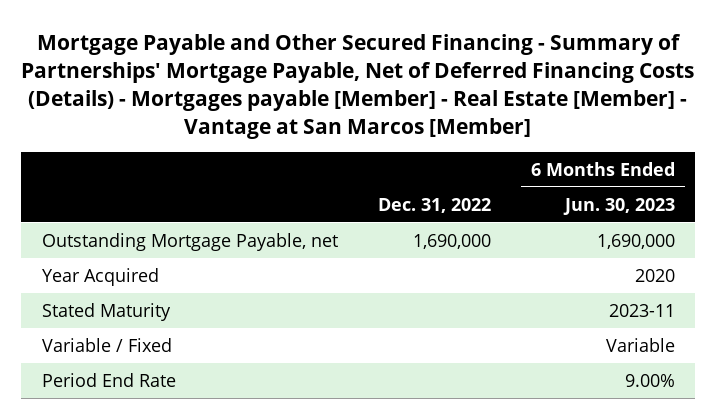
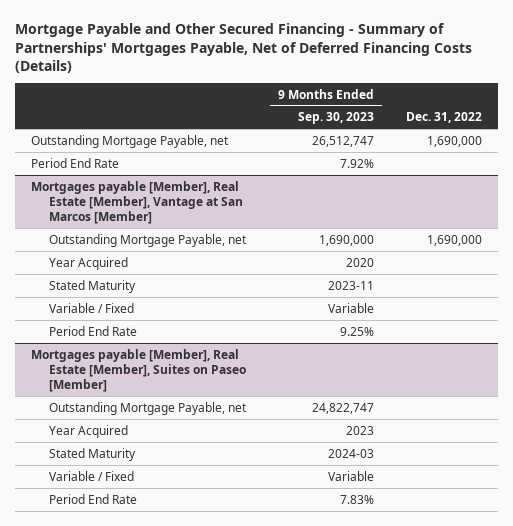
- Mortgage Payable and Other Secured Financing - Summary of Partnerships' Mortgage Payable, Net of Deferred Financing Costs (Details) - Mortgages payable [Member] - Real Estate [Member] - Vantage at San Marcos [Member]
+ Mortgage Payable and Other Secured Financing - Summary of Partnerships' Mortgages Payable, Net of Deferred Financing Costs (Details)
- | Dec. 31, 2022 | 6 Months Ended Jun. 30, 2023
+ | 9 Months Ended Sep. 30, 2023 | Dec. 31, 2022
- Year Acquired | | 2020
- Stated Maturity | | 2023-11
- Variable / Fixed | | Variable
+ Mortgages payable [Member], Real Estate [Member], Vantage at San Marcos [Member]
+ Outstanding Mortgage Payable, net | 1,690,000 | 1,690,000
+ Year Acquired | 2020 |
+ Stated Maturity | 2023-11 |
+ Variable / Fixed | Variable |
+ Period End Rate | 9.25% |
+ Mortgages payable [Member], Real Estate [Member], Suites on Paseo [Member]
+ Outstanding Mortgage Payable, net | 24,822,747 |
+ Year Acquired | 2023 |
+ Stated Maturity | 2024-03 |
+ Variable / Fixed | Variable |
+ Period End Rate | 7.83% |

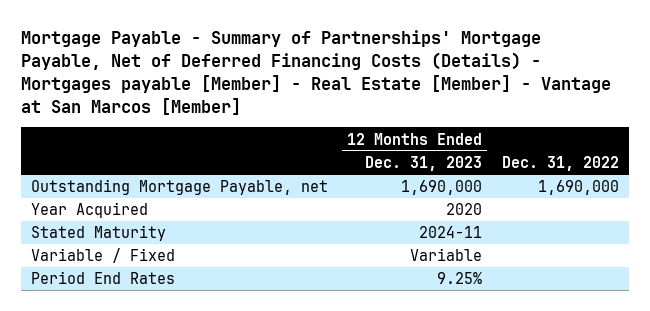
- Mortgage Payable and Other Secured Financing - Summary of Partnerships' Mortgages Payable, Net of Deferred Financing Costs (Details)
+ Mortgage Payable - Summary of Partnerships' Mortgage Payable, Net of Deferred Financing Costs (Details) - Mortgages payable [Member] - Real Estate [Member] - Vantage at San Marcos [Member]
- | 9 Months Ended Sep. 30, 2023 | Dec. 31, 2022
+ | 12 Months Ended Dec. 31, 2023 | Dec. 31, 2022
- Period End Rate | 7.92% |
- Mortgages payable [Member], Real Estate [Member], Vantage at San Marcos [Member]
- Outstanding Mortgage Payable, net | 1,690,000 | 1,690,000
- Year Acquired | 2020 |
- Stated Maturity | 2023-11 |
- Variable / Fixed | Variable |
- Period End Rate | 9.25% |
- Mortgages payable [Member], Real Estate [Member], Suites on Paseo [Member]
- Outstanding Mortgage Payable, net | 24,822,747 |
- Year Acquired | 2023 |
- Stated Maturity | 2024-03 |
- Variable / Fixed | Variable |
- Period End Rate | 7.83% |
+ Year Acquired | 2020 |
+ Stated Maturity | 2024-11 |
+ Variable / Fixed | Variable |
+ Period End Rates | 9.25% |

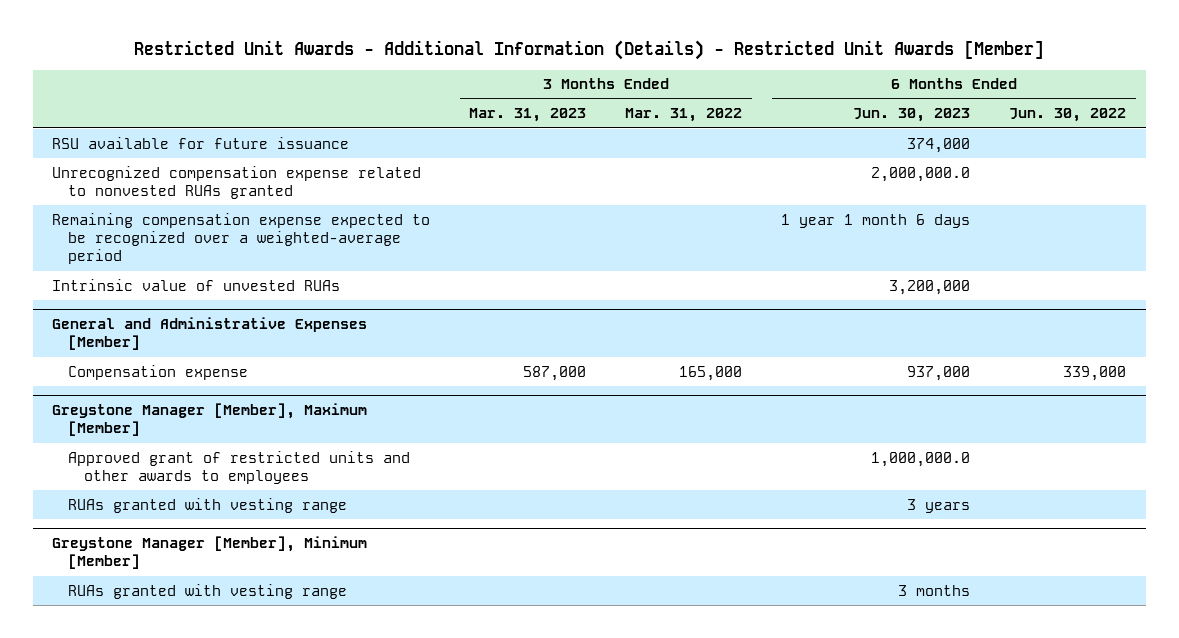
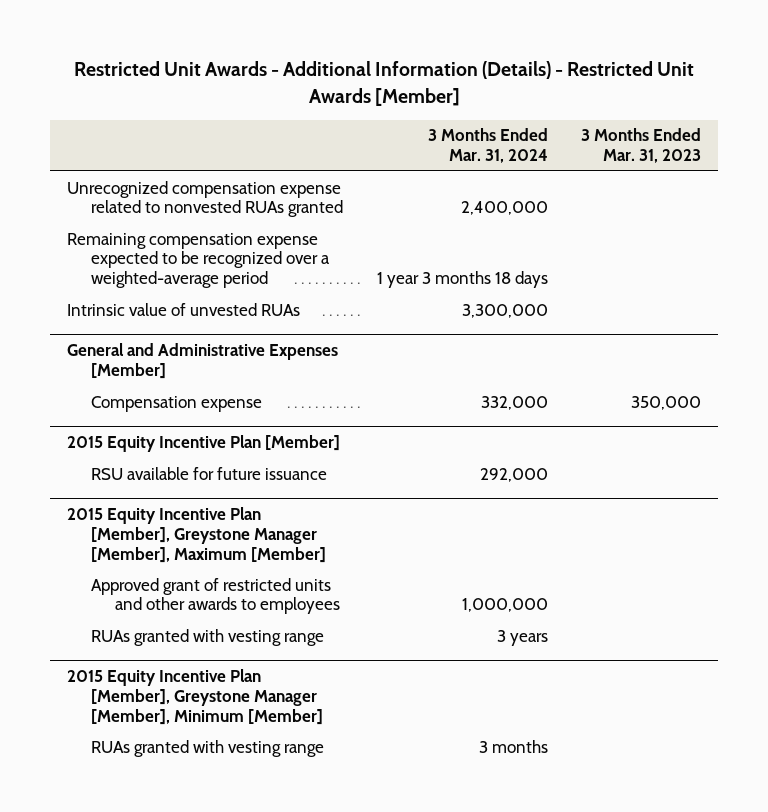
- | 3 Months Ended Mar. 31, 2023 | 3 Months Ended Mar. 31, 2022 | 6 Months Ended Jun. 30, 2023 | 6 Months Ended Jun. 30, 2022
+ | 3 Months Ended Mar. 31, 2024 | 3 Months Ended Mar. 31, 2023
- RSU available for future issuance | | | 374,000 |
@ General and Administrative Expenses [Member]
- Compensation expense | 587,000 | 165,000 | 937,000 | 339,000
- Greystone Manager [Member], Maximum [Member]
@ General and Administrative Expenses [Member]
+ Compensation expense | 332,000 | 350,000
+ 2015 Equity Incentive Plan [Member]
+ RSU available for future issuance | 292,000 |
+ 2015 Equity Incentive Plan [Member], Greystone Manager [Member], Maximum [Member]
- Greystone Manager [Member], Minimum [Member]
+ 2015 Equity Incentive Plan [Member], Greystone Manager [Member], Minimum [Member]

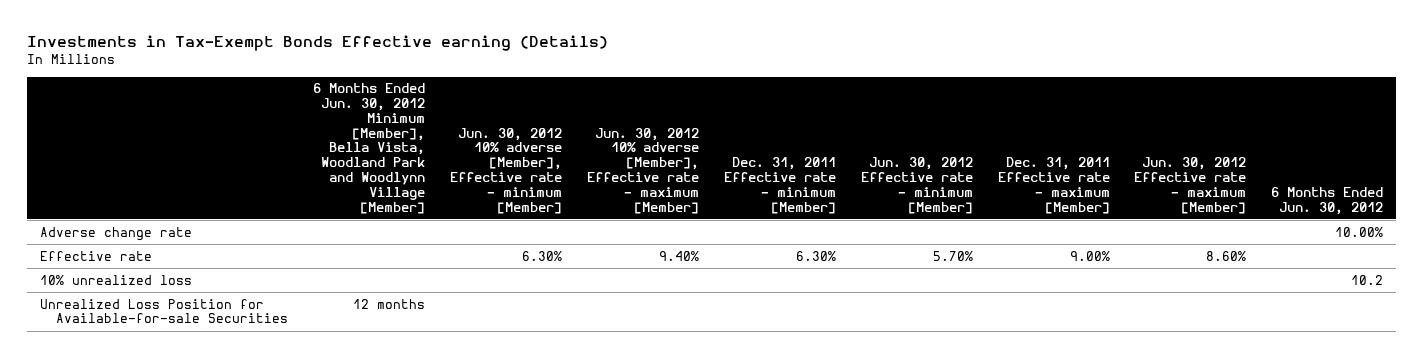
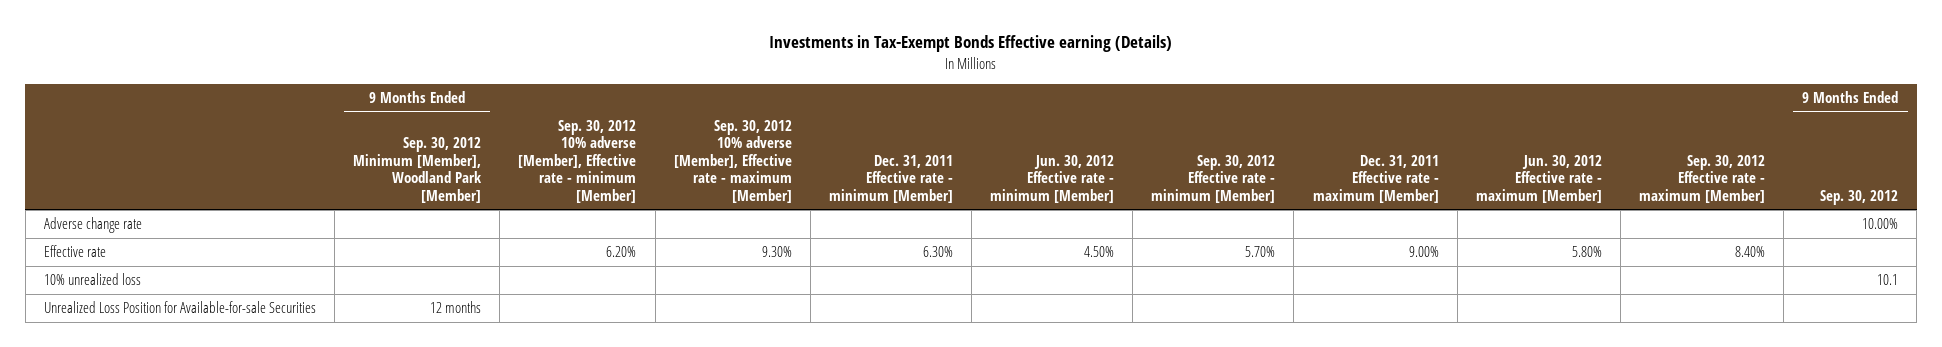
- | 6 Months Ended Jun. 30, 2012 Minimum [Member], Bella Vista, Woodland Park and Woodlynn Village [Member] | Jun. 30, 2012 10% adverse [Member], Effective rate - minimum [Member] | Jun. 30, 2012 10% adverse [Member], Effective rate - maximum [Member] | Dec. 31, 2011 Effective rate - minimum [Member] | Jun. 30, 2012 Effective rate - minimum [Member] | Dec. 31, 2011 Effective rate - maximum [Member] | Jun. 30, 2012 Effective rate - maximum [Member] | 6 Months Ended Jun. 30, 2012
+ | 9 Months Ended Sep. 30, 2012 Minimum [Member], Woodland Park [Member] | Sep. 30, 2012 10% adverse [Member], Effective rate - minimum [Member] | Sep. 30, 2012 10% adverse [Member], Effective rate - maximum [Member] | Dec. 31, 2011 Effective rate - minimum [Member] | Jun. 30, 2012 Effective rate - minimum [Member] | Sep. 30, 2012 Effective rate - minimum [Member] | Dec. 31, 2011 Effective rate - maximum [Member] | Jun. 30, 2012 Effective rate - maximum [Member] | Sep. 30, 2012 Effective rate - maximum [Member] | 9 Months Ended Sep. 30, 2012
- Effective rate | | 6.30% | 9.40% | 6.30% | 5.70% | 9.00% | 8.60% |
+ Effective rate | | 6.20% | 9.30% | 6.30% | 4.50% | 5.70% | 9.00% | 5.80% | 8.40% |

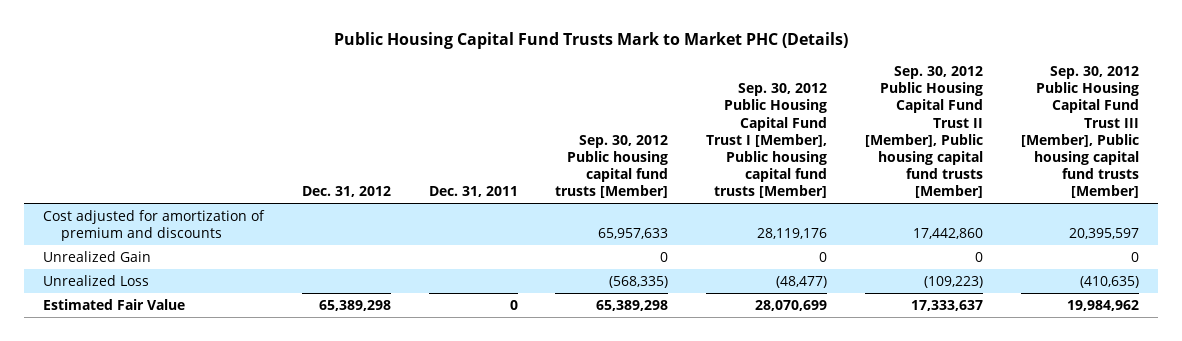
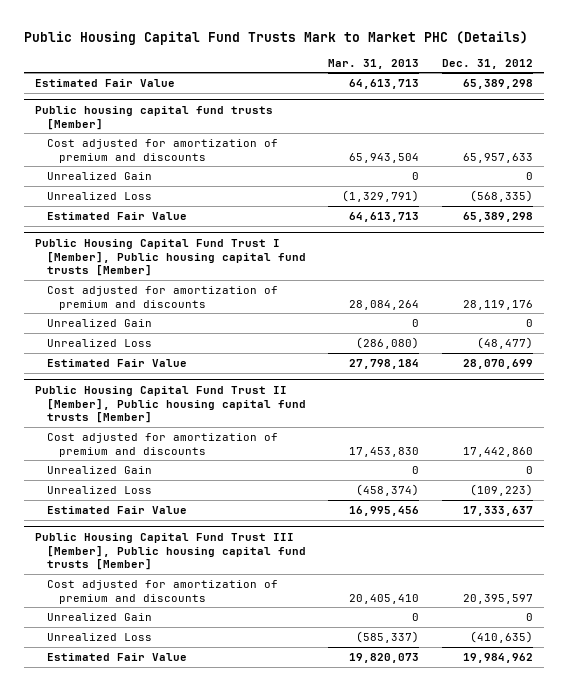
- | Dec. 31, 2012 | Dec. 31, 2011 | Sep. 30, 2012 Public housing capital fund trusts [Member] | Sep. 30, 2012 Public Housing Capital Fund Trust I [Member], Public housing capital fund trusts [Member] | Sep. 30, 2012 Public Housing Capital Fund Trust II [Member], Public housing capital fund trusts [Member] | Sep. 30, 2012 Public Housing Capital Fund Trust III [Member], Public housing capital fund trusts [Member]
+ | Mar. 31, 2013 | Dec. 31, 2012
- Cost adjusted for amortization of premium and discounts | | | 65,957,633 | 28,119,176 | 17,442,860 | 20,395,597
- Unrealized Gain | | | 0 | 0 | 0 | 0
- Unrealized Loss | | | (568,335) | (48,477) | (109,223) | (410,635)
+ Public housing capital fund trusts [Member]
+ Cost adjusted for amortization of premium and discounts | 65,943,504 | 65,957,633
+ Unrealized Gain | 0 | 0
+ Unrealized Loss | (1,329,791) | (568,335)
+ Estimated Fair Value | 64,613,713 | 65,389,298
+ Public Housing Capital Fund Trust I [Member], Public housing capital fund trusts [Member]
+ Cost adjusted for amortization of premium and discounts | 28,084,264 | 28,119,176
+ Unrealized Gain | 0 | 0
+ Unrealized Loss | (286,080) | (48,477)
+ Estimated Fair Value | 27,798,184 | 28,070,699
+ Public Housing Capital Fund Trust II [Member], Public housing capital fund trusts [Member]
+ Cost adjusted for amortization of premium and discounts | 17,453,830 | 17,442,860
+ Unrealized Gain | 0 | 0
+ Unrealized Loss | (458,374) | (109,223)
+ Estimated Fair Value | 16,995,456 | 17,333,637
+ Public Housing Capital Fund Trust III [Member], Public housing capital fund trusts [Member]
+ Cost adjusted for amortization of premium and discounts | 20,405,410 | 20,395,597
+ Unrealized Gain | 0 | 0
+ Unrealized Loss | (585,337) | (410,635)
+ Estimated Fair Value | 19,820,073 | 19,984,962

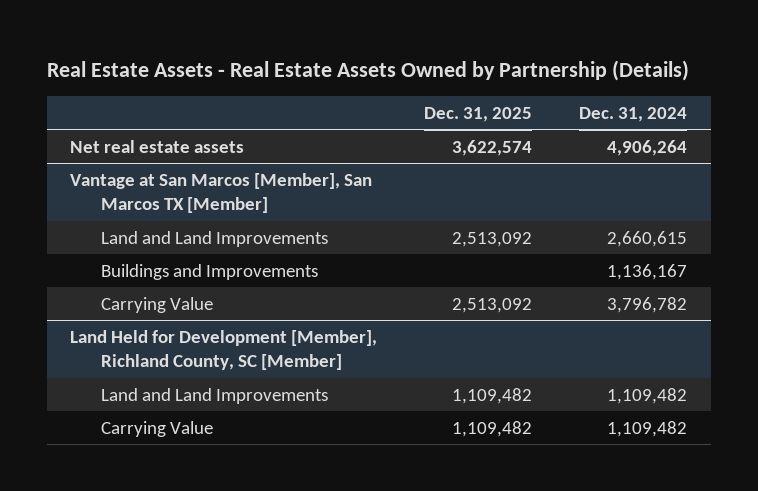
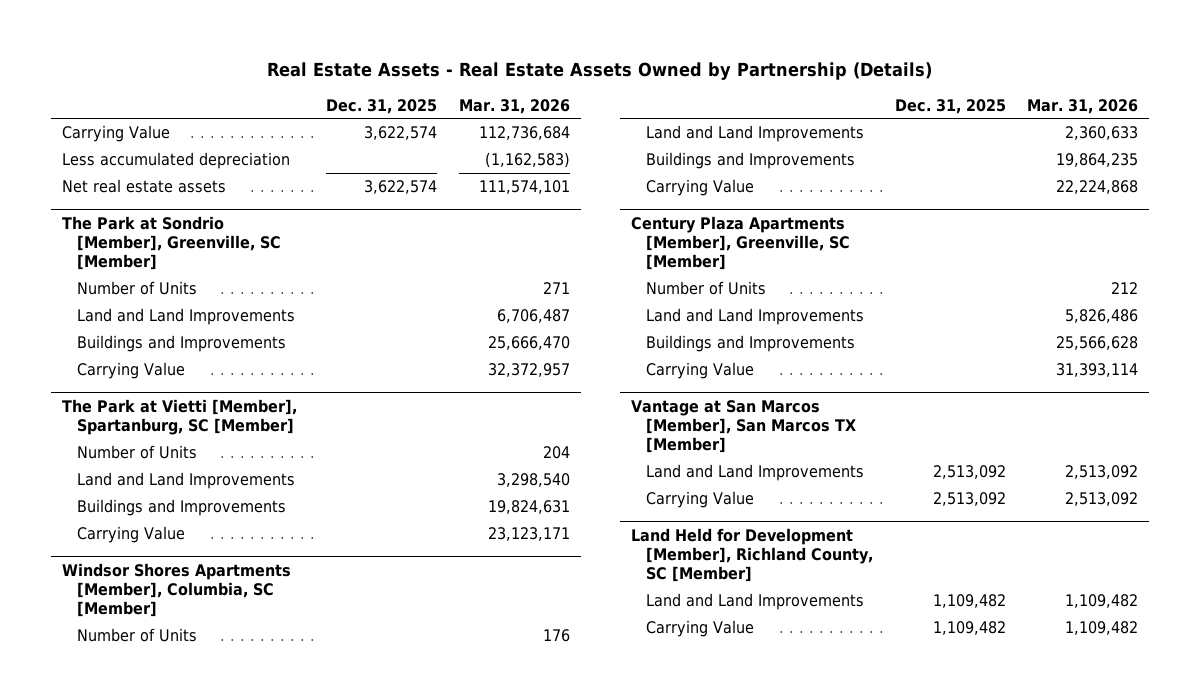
- | Dec. 31, 2025 | Dec. 31, 2024
+ | Dec. 31, 2025 | Mar. 31, 2026
+ Carrying Value | 3,622,574 | 112,736,684
+ Less accumulated depreciation | | (1,162,583)
+ The Park at Sondrio [Member], Greenville, SC [Member]
+ Number of Units | | 271
+ Land and Land Improvements | | 6,706,487
+ Buildings and Improvements | | 25,666,470
+ Carrying Value | | 32,372,957
+ The Park at Vietti [Member], Spartanburg, SC [Member]
+ Number of Units | | 204
+ Land and Land Improvements | | 3,298,540
+ Buildings and Improvements | | 19,824,631
+ Carrying Value | | 23,123,171
+ Windsor Shores Apartments [Member], Columbia, SC [Member]
+ Number of Units | | 176
+ Land and Land Improvements | | 2,360,633
+ Buildings and Improvements | | 19,864,235
+ Carrying Value | | 22,224,868
+ Century Plaza Apartments [Member], Greenville, SC [Member]
+ Number of Units | | 212
+ Land and Land Improvements | | 5,826,486
+ Buildings and Improvements | | 25,566,628
+ Carrying Value | | 31,393,114
@ Vantage at San Marcos [Member], San Marcos TX [Member]
- Buildings and Improvements | | 1,136,167

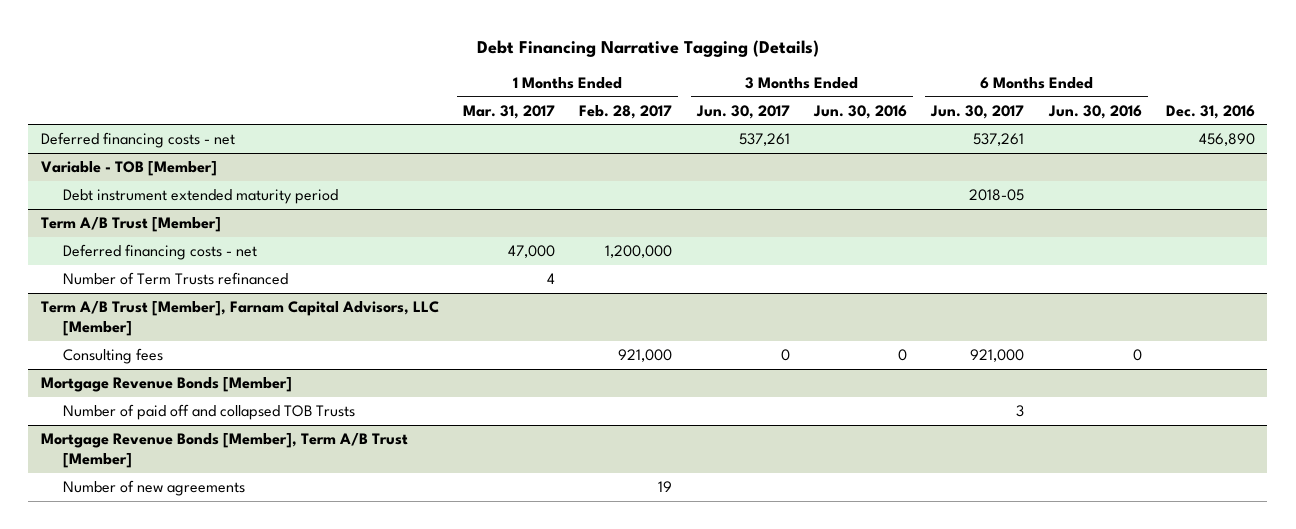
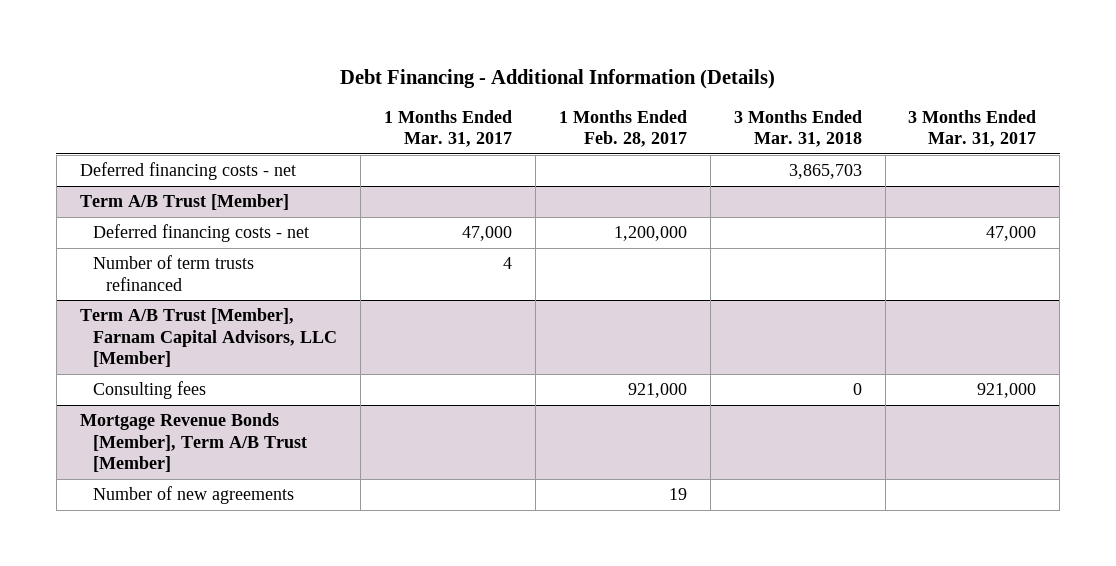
- Debt Financing Narrative Tagging (Details)
+ Debt Financing - Additional Information (Details)
- | 1 Months Ended Mar. 31, 2017 | 1 Months Ended Feb. 28, 2017 | 3 Months Ended Jun. 30, 2017 | 3 Months Ended Jun. 30, 2016 | 6 Months Ended Jun. 30, 2017 | 6 Months Ended Jun. 30, 2016 | Dec. 31, 2016
+ | 1 Months Ended Mar. 31, 2017 | 1 Months Ended Feb. 28, 2017 | 3 Months Ended Mar. 31, 2018 | 3 Months Ended Mar. 31, 2017
- Variable - TOB [Member]
- Debt instrument extended maturity period | | | | | 2018-05 | |
@ Term A/B Trust [Member]
- Number of Term Trusts refinanced | 4 | | | | | |
+ Number of term trusts refinanced | 4 | | |
- Mortgage Revenue Bonds [Member]
- Number of paid off and collapsed TOB Trusts | | | | | 3 | |

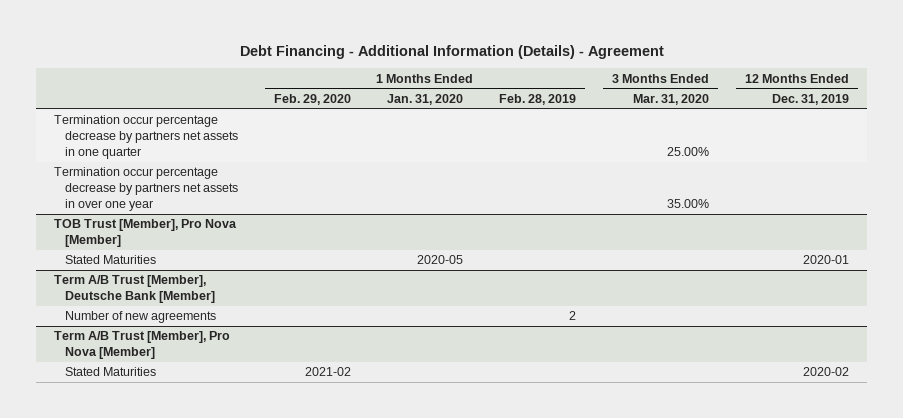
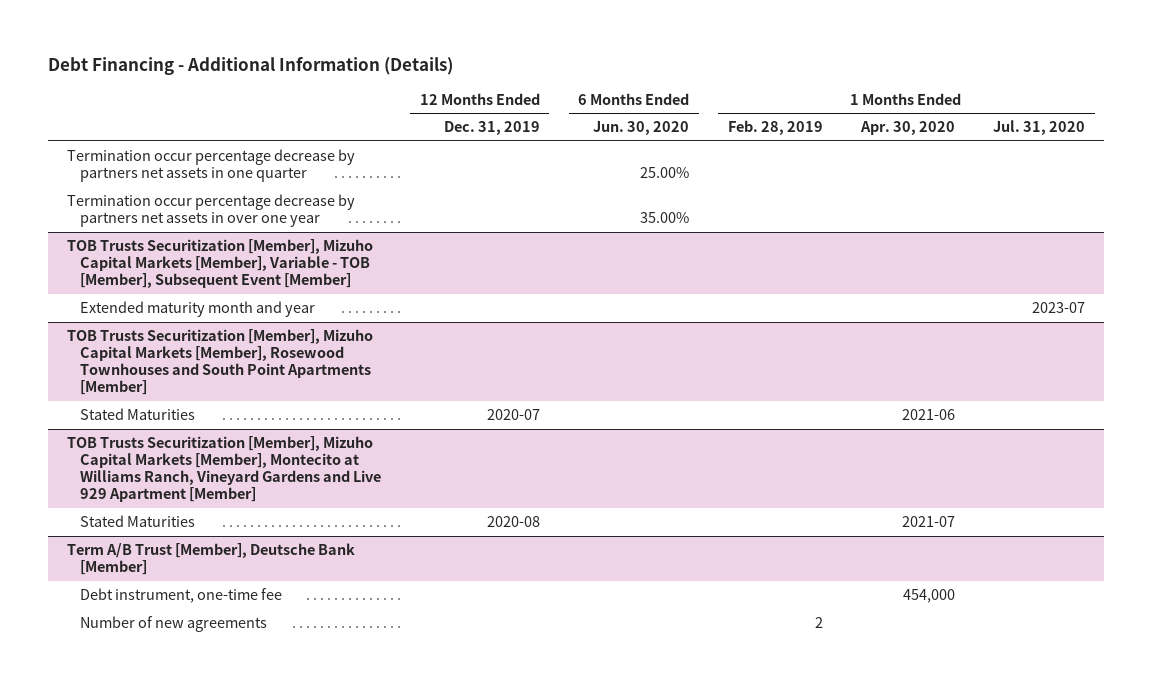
- Debt Financing - Additional Information (Details) - Agreement
+ Debt Financing - Additional Information (Details)
- | 1 Months Ended Feb. 29, 2020 | 1 Months Ended Jan. 31, 2020 | 1 Months Ended Feb. 28, 2019 | 3 Months Ended Mar. 31, 2020 | 12 Months Ended Dec. 31, 2019
+ | 12 Months Ended Dec. 31, 2019 | 6 Months Ended Jun. 30, 2020 | 1 Months Ended Feb. 28, 2019 | 1 Months Ended Apr. 30, 2020 | 1 Months Ended Jul. 31, 2020
- TOB Trust [Member], Pro Nova [Member]
- Stated Maturities | | 2020-05 | | | 2020-01
+ TOB Trusts Securitization [Member], Mizuho Capital Markets [Member], Variable - TOB [Member], Subsequent Event [Member]
+ Extended maturity month and year | | | | | 2023-07
+ TOB Trusts Securitization [Member], Mizuho Capital Markets [Member], Rosewood Townhouses and South Point Apartments [Member]
+ Stated Maturities | 2020-07 | | | 2021-06 |
+ TOB Trusts Securitization [Member], Mizuho Capital Markets [Member], Montecito at Williams Ranch, Vineyard Gardens and Live 929 Apartment [Member]
+ Stated Maturities | 2020-08 | | | 2021-07 |
@ Term A/B Trust [Member], Deutsche Bank [Member]
+ Debt instrument, one-time fee | | | | 454,000 |
- Term A/B Trust [Member], Pro Nova [Member]
- Stated Maturities | 2021-02 | | | | 2020-02

